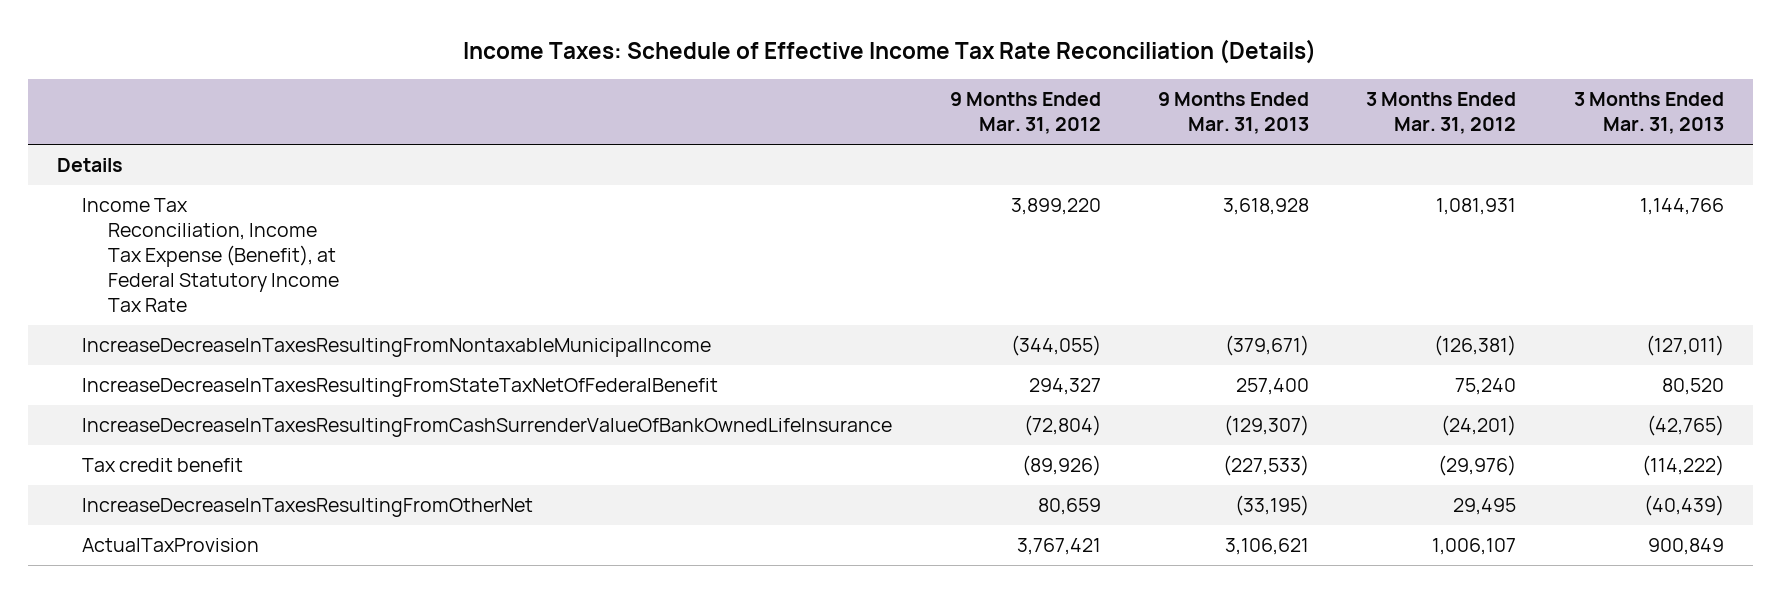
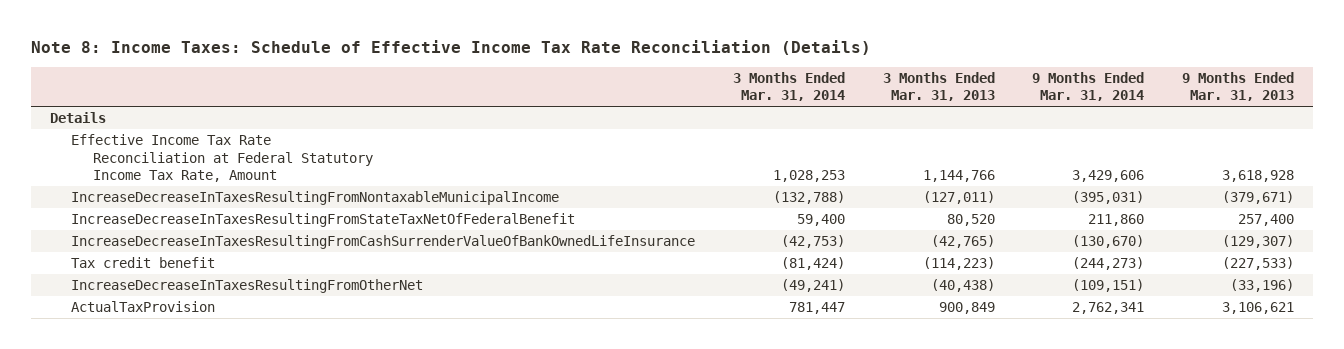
- Income Taxes: Schedule of Effective Income Tax Rate Reconciliation (Details)
+ Note 8: Income Taxes: Schedule of Effective Income Tax Rate Reconciliation (Details)
- | 9 Months Ended Mar. 31, 2012 | 9 Months Ended Mar. 31, 2013 | 3 Months Ended Mar. 31, 2012 | 3 Months Ended Mar. 31, 2013
+ | 3 Months Ended Mar. 31, 2014 | 3 Months Ended Mar. 31, 2013 | 9 Months Ended Mar. 31, 2014 | 9 Months Ended Mar. 31, 2013
- Income Tax Reconciliation, Income Tax Expense (Benefit), at Federal Statutory Income Tax Rate | 3,899,220 | 3,618,928 | 1,081,931 | 1,144,766
+ Effective Income Tax Rate Reconciliation at Federal Statutory Income Tax Rate, Amount | 1,028,253 | 1,144,766 | 3,429,606 | 3,618,928
- Tax credit benefit | (89,926) | (227,533) | (29,976) | (114,222)
- IncreaseDecreaseInTaxesResultingFromOtherNet | 80,659 | (33,195) | 29,495 | (40,439)
+ Tax credit benefit | (81,424) | (114,223) | (244,273) | (227,533)
+ IncreaseDecreaseInTaxesResultingFromOtherNet | (49,241) | (40,438) | (109,151) | (33,196)

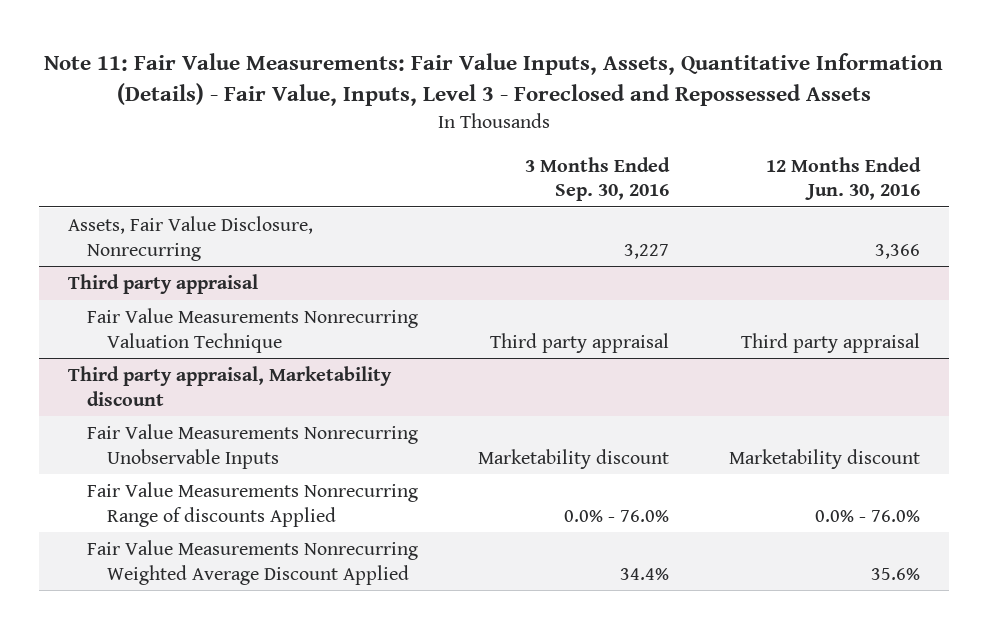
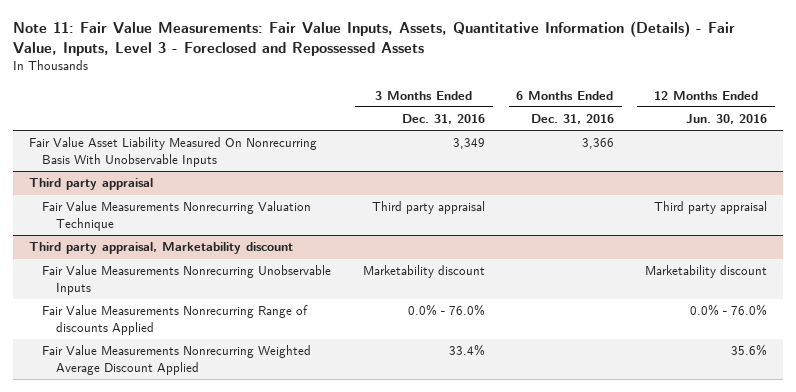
- | 3 Months Ended Sep. 30, 2016 | 12 Months Ended Jun. 30, 2016
+ | 3 Months Ended Dec. 31, 2016 | 6 Months Ended Dec. 31, 2016 | 12 Months Ended Jun. 30, 2016
- Assets, Fair Value Disclosure, Nonrecurring | 3,227 | 3,366
+ Fair Value Asset Liability Measured On Nonrecurring Basis With Unobservable Inputs | 3,349 | 3,366 |

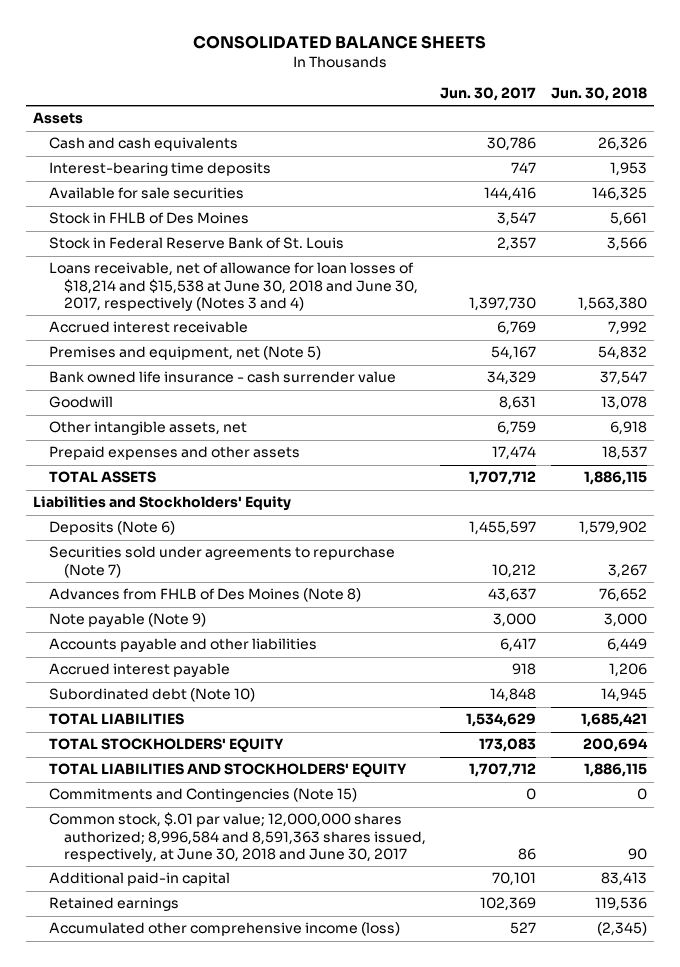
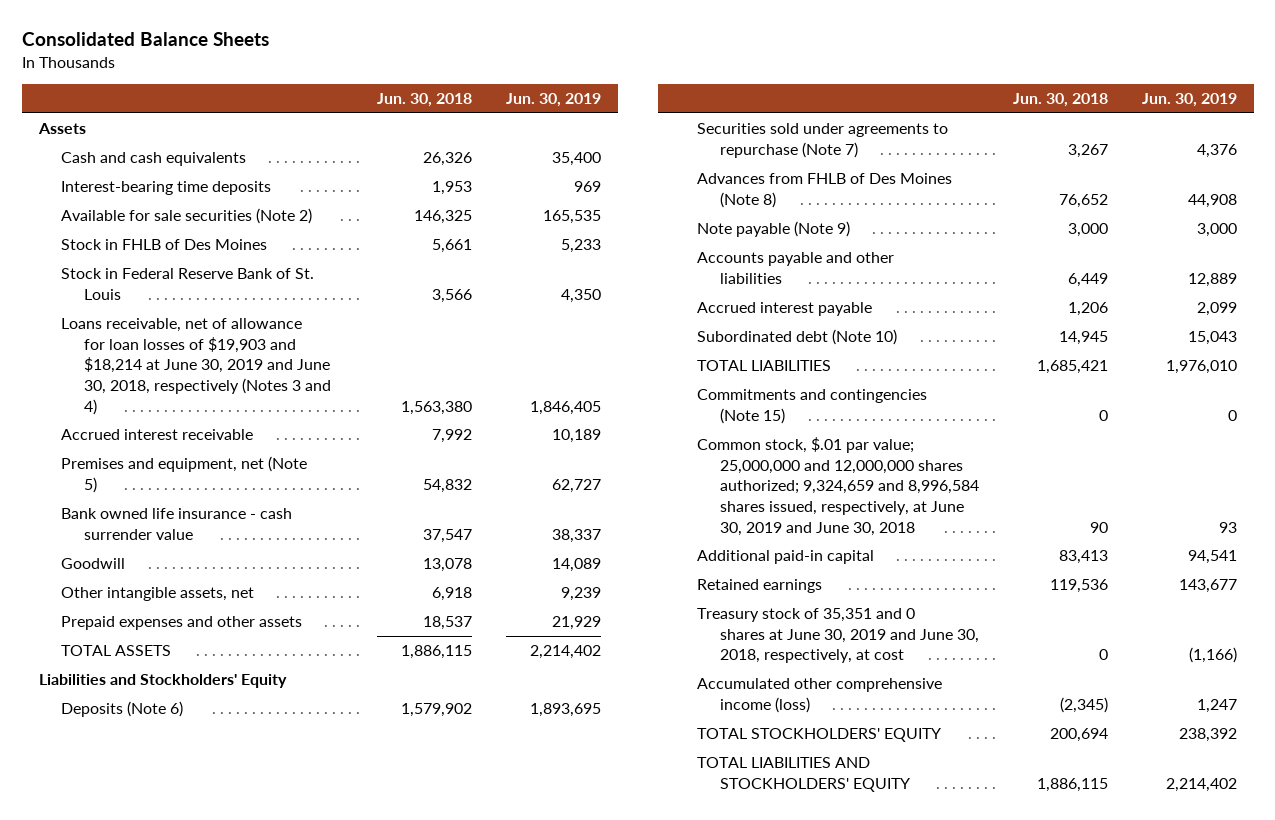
- CONSOLIDATED BALANCE SHEETS
+ Consolidated Balance Sheets
- | Jun. 30, 2017 | Jun. 30, 2018
+ | Jun. 30, 2018 | Jun. 30, 2019
- Available for sale securities | 144,416 | 146,325
+ Available for sale securities (Note 2) | 146,325 | 165,535
- Loans receivable, net of allowance for loan losses of $18,214 and $15,538 at June 30, 2018 and June 30, 2017, respectively (Notes 3 and 4) | 1,397,730 | 1,563,380
+ Loans receivable, net of allowance for loan losses of $19,903 and $18,214 at June 30, 2019 and June 30, 2018, respectively (Notes 3 and 4) | 1,563,380 | 1,846,405
- Commitments and Contingencies (Note 15) | 0 | 0
- Common stock, $.01 par value; 12,000,000 shares authorized; 8,996,584 and 8,591,363 shares issued, respectively, at June 30, 2018 and June 30, 2017 | 86 | 90
+ Commitments and contingencies (Note 15) | 0 | 0
+ Common stock, $.01 par value; 25,000,000 and 12,000,000 shares authorized; 9,324,659 and 8,996,584 shares issued, respectively, at June 30, 2019 and June 30, 2018 | 90 | 93
+ Treasury stock of 35,351 and 0 shares at June 30, 2019 and June 30, 2018, respectively, at cost | 0 | (1,166)
moved down: TOTAL STOCKHOLDERS' EQUITY | 200,694 | 238,392
moved down: TOTAL LIABILITIES AND STOCKHOLDERS' EQUITY | 1,886,115 | 2,214,402

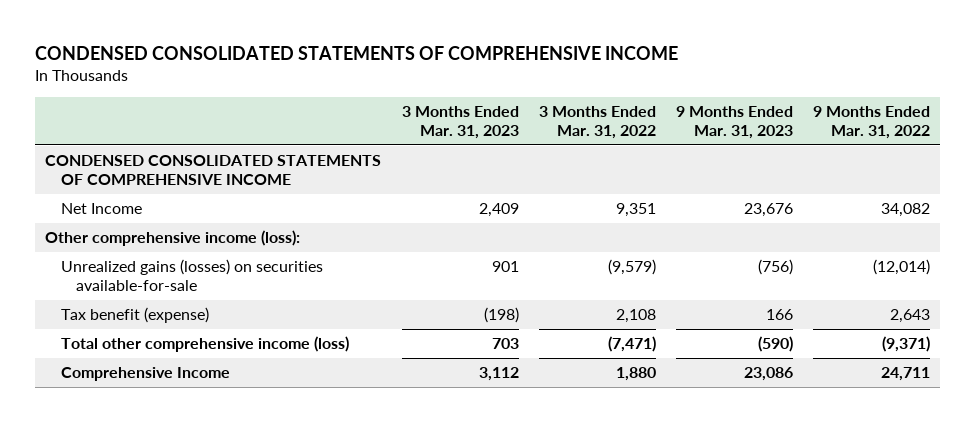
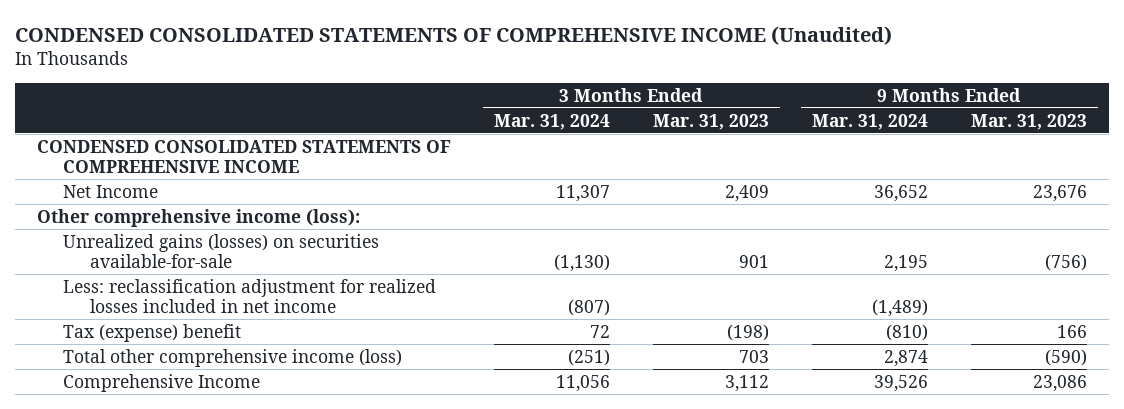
- CONDENSED CONSOLIDATED STATEMENTS OF COMPREHENSIVE INCOME
+ CONDENSED CONSOLIDATED STATEMENTS OF COMPREHENSIVE INCOME (Unaudited)
- | 3 Months Ended Mar. 31, 2023 | 3 Months Ended Mar. 31, 2022 | 9 Months Ended Mar. 31, 2023 | 9 Months Ended Mar. 31, 2022
+ | 3 Months Ended Mar. 31, 2024 | 3 Months Ended Mar. 31, 2023 | 9 Months Ended Mar. 31, 2024 | 9 Months Ended Mar. 31, 2023
- Tax benefit (expense) | (198) | 2,108 | 166 | 2,643
+ Less: reclassification adjustment for realized losses included in net income | (807) | | (1,489) |
+ Tax (expense) benefit | 72 | (198) | (810) | 166

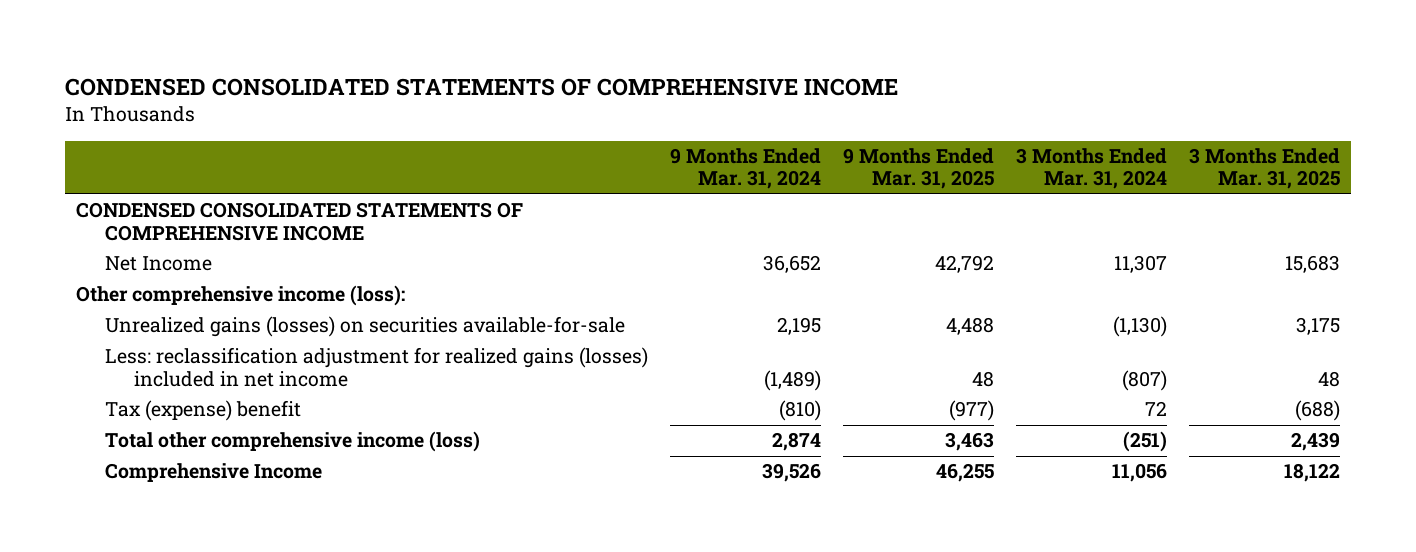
- CONDENSED CONSOLIDATED STATEMENTS OF COMPREHENSIVE INCOME (Unaudited)
+ CONDENSED CONSOLIDATED STATEMENTS OF COMPREHENSIVE INCOME
- | 3 Months Ended Mar. 31, 2024 | 3 Months Ended Mar. 31, 2023 | 9 Months Ended Mar. 31, 2024 | 9 Months Ended Mar. 31, 2023
+ | 9 Months Ended Mar. 31, 2024 | 9 Months Ended Mar. 31, 2025 | 3 Months Ended Mar. 31, 2024 | 3 Months Ended Mar. 31, 2025
- Less: reclassification adjustment for realized losses included in net income | (807) | | (1,489) |
+ Less: reclassification adjustment for realized gains (losses) included in net income | (1,489) | 48 | (807) | 48

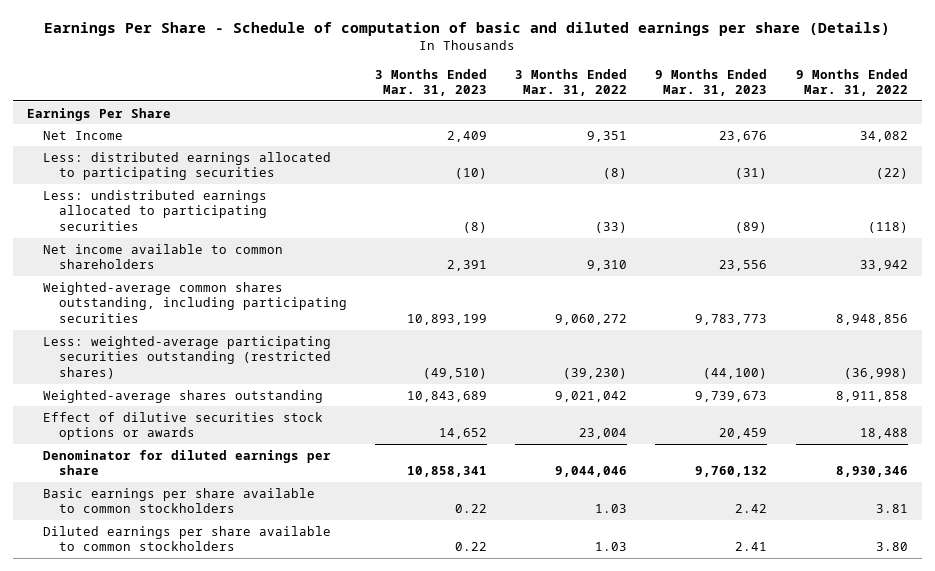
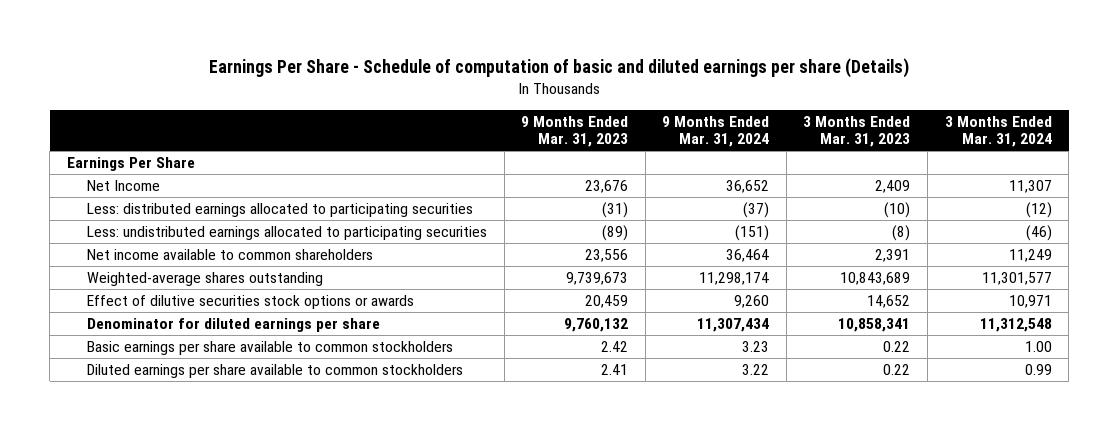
- | 3 Months Ended Mar. 31, 2023 | 3 Months Ended Mar. 31, 2022 | 9 Months Ended Mar. 31, 2023 | 9 Months Ended Mar. 31, 2022
+ | 9 Months Ended Mar. 31, 2023 | 9 Months Ended Mar. 31, 2024 | 3 Months Ended Mar. 31, 2023 | 3 Months Ended Mar. 31, 2024
- Weighted-average common shares outstanding, including participating securities | 10,893,199 | 9,060,272 | 9,783,773 | 8,948,856
- Less: weighted-average participating securities outstanding (restricted shares) | (49,510) | (39,230) | (44,100) | (36,998)

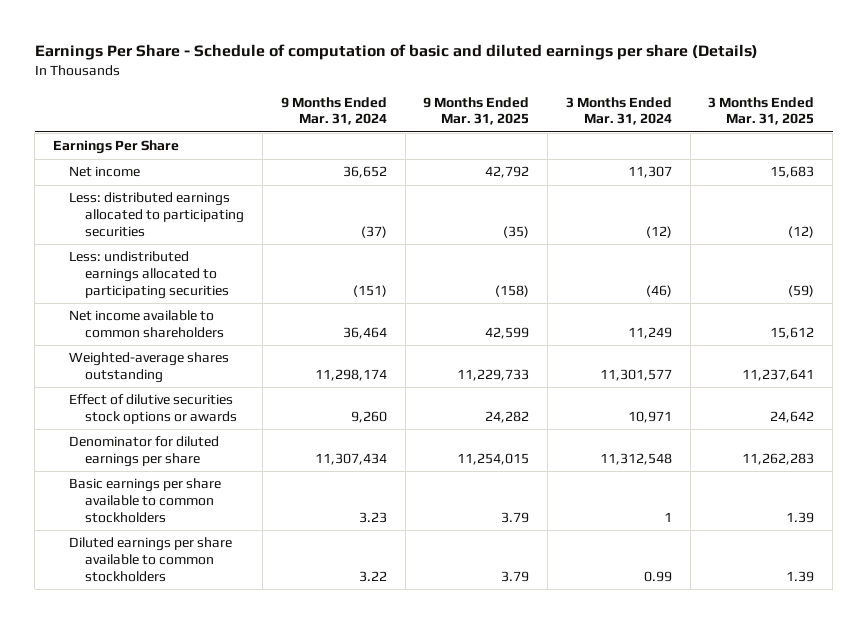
- | 9 Months Ended Mar. 31, 2023 | 9 Months Ended Mar. 31, 2024 | 3 Months Ended Mar. 31, 2023 | 3 Months Ended Mar. 31, 2024
+ | 9 Months Ended Mar. 31, 2024 | 9 Months Ended Mar. 31, 2025 | 3 Months Ended Mar. 31, 2024 | 3 Months Ended Mar. 31, 2025
- Net Income | 23,676 | 36,652 | 2,409 | 11,307
+ Net income | 36,652 | 42,792 | 11,307 | 15,683
- Basic earnings per share available to common stockholders | 2.42 | 3.23 | 0.22 | 1.00
+ Basic earnings per share available to common stockholders | 3.23 | 3.79 | 1 | 1.39

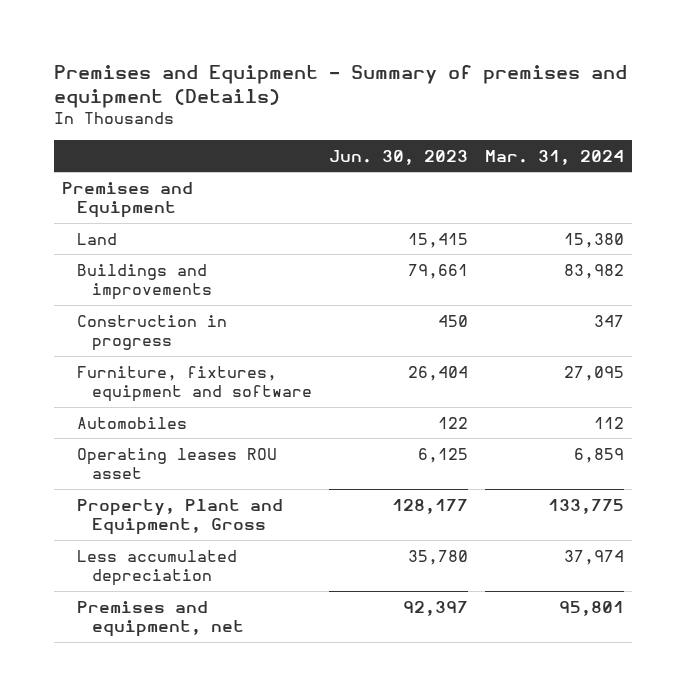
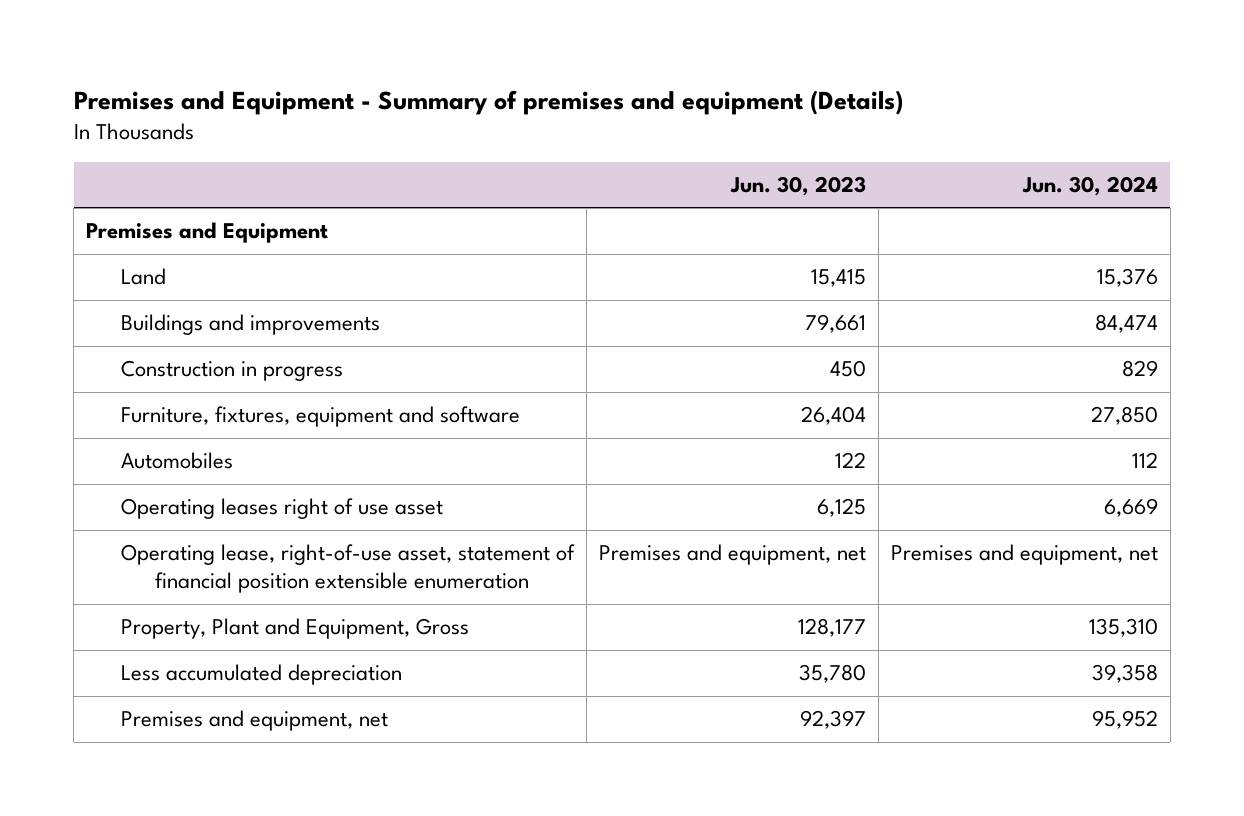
- | Jun. 30, 2023 | Mar. 31, 2024
+ | Jun. 30, 2023 | Jun. 30, 2024
- Operating leases ROU asset | 6,125 | 6,859
+ Operating leases right of use asset | 6,125 | 6,669
+ Operating lease, right-of-use asset, statement of financial position extensible enumeration | Premises and equipment, net | Premises and equipment, net

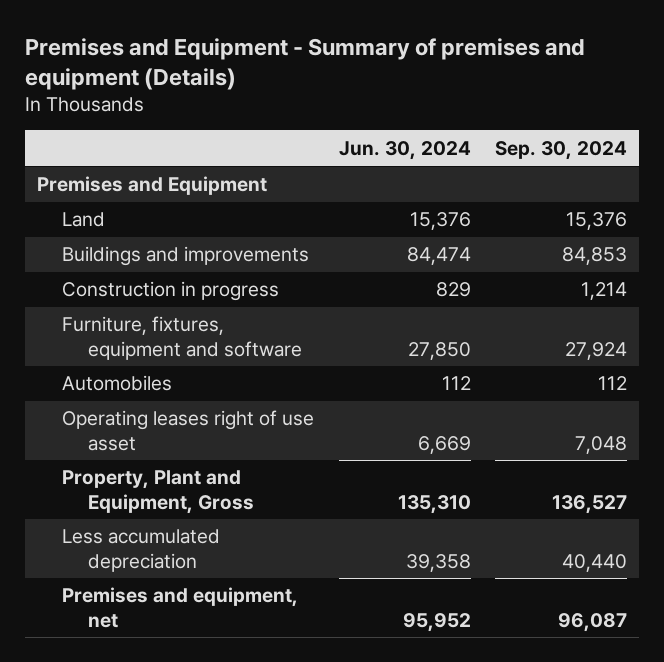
- | Jun. 30, 2023 | Jun. 30, 2024
+ | Jun. 30, 2024 | Sep. 30, 2024
- Operating lease, right-of-use asset, statement of financial position extensible enumeration | Premises and equipment, net | Premises and equipment, net

